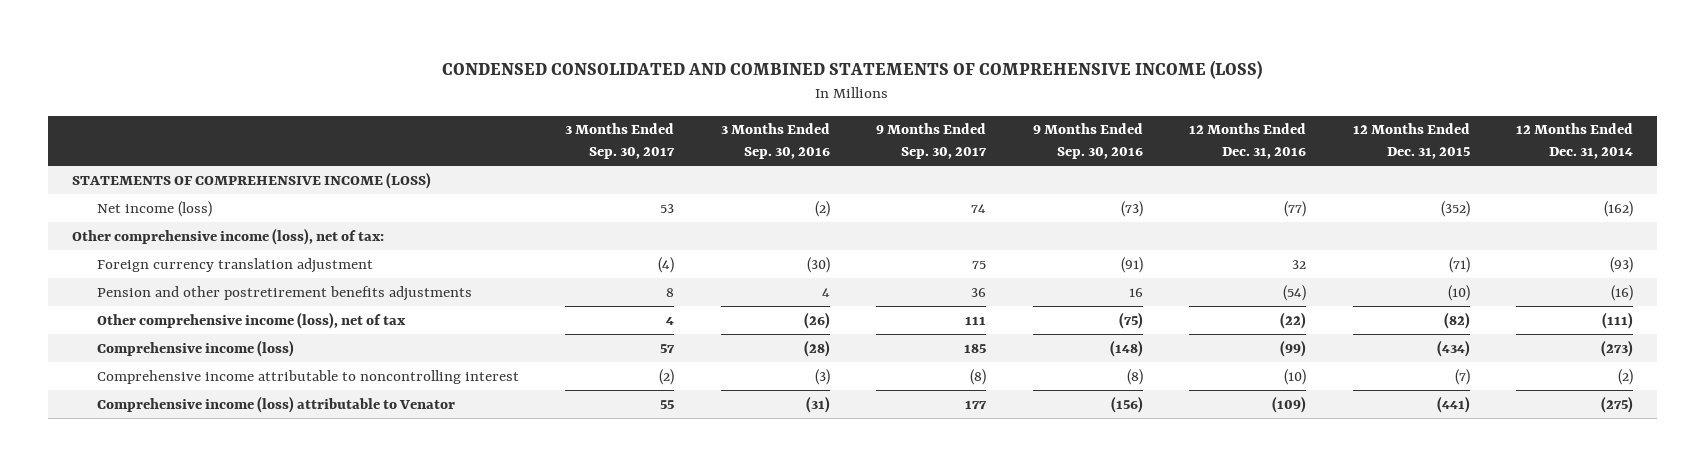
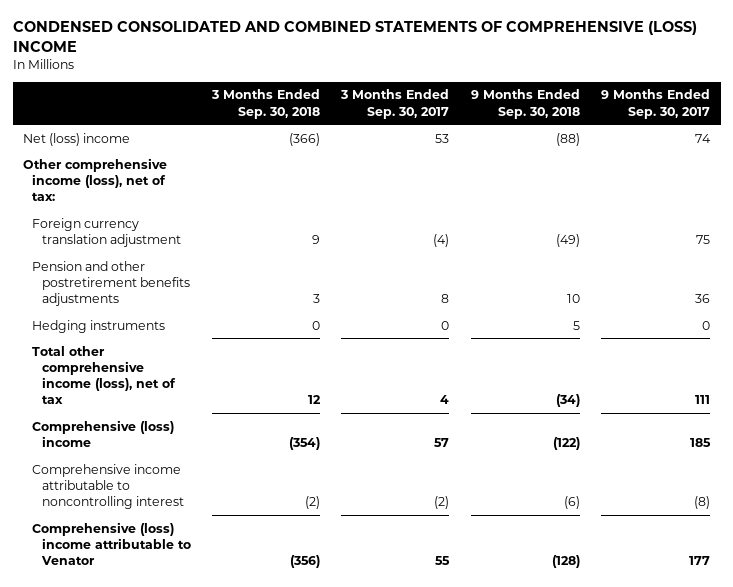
- CONDENSED CONSOLIDATED AND COMBINED STATEMENTS OF COMPREHENSIVE INCOME (LOSS)
+ CONDENSED CONSOLIDATED AND COMBINED STATEMENTS OF COMPREHENSIVE (LOSS) INCOME
- | 3 Months Ended Sep. 30, 2017 | 3 Months Ended Sep. 30, 2016 | 9 Months Ended Sep. 30, 2017 | 9 Months Ended Sep. 30, 2016 | 12 Months Ended Dec. 31, 2016 | 12 Months Ended Dec. 31, 2015 | 12 Months Ended Dec. 31, 2014
+ | 3 Months Ended Sep. 30, 2018 | 3 Months Ended Sep. 30, 2017 | 9 Months Ended Sep. 30, 2018 | 9 Months Ended Sep. 30, 2017
- STATEMENTS OF COMPREHENSIVE INCOME (LOSS)
- Net income (loss) | 53 | (2) | 74 | (73) | (77) | (352) | (162)
+ Net (loss) income | (366) | 53 | (88) | 74
- Other comprehensive income (loss), net of tax | 4 | (26) | 111 | (75) | (22) | (82) | (111)
- Comprehensive income (loss) | 57 | (28) | 185 | (148) | (99) | (434) | (273)
+ Hedging instruments | 0 | 0 | 5 | 0
+ Total other comprehensive income (loss), net of tax | 12 | 4 | (34) | 111
+ Comprehensive (loss) income | (354) | 57 | (122) | 185
- Comprehensive income (loss) attributable to Venator | 55 | (31) | 177 | (156) | (109) | (441) | (275)
+ Comprehensive (loss) income attributable to Venator | (356) | 55 | (128) | 177

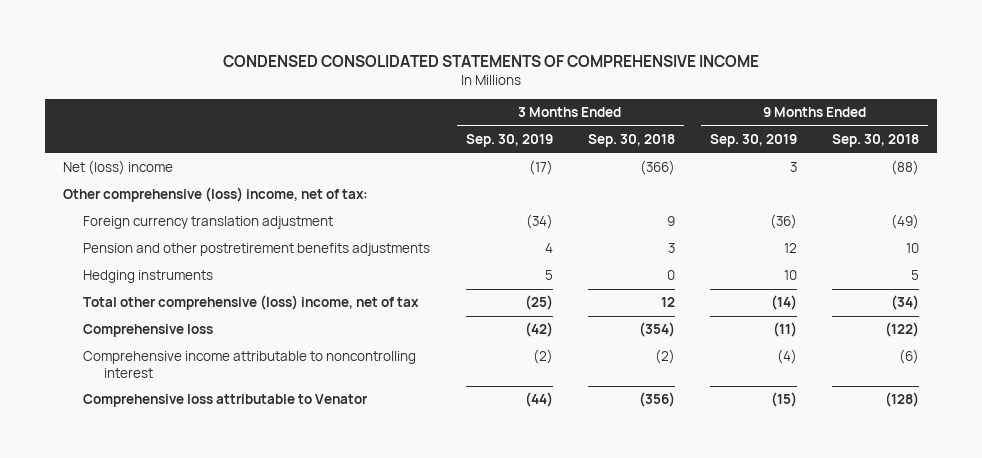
- CONDENSED CONSOLIDATED AND COMBINED STATEMENTS OF COMPREHENSIVE (LOSS) INCOME
+ CONDENSED CONSOLIDATED STATEMENTS OF COMPREHENSIVE INCOME
- | 3 Months Ended Sep. 30, 2018 | 3 Months Ended Sep. 30, 2017 | 9 Months Ended Sep. 30, 2018 | 9 Months Ended Sep. 30, 2017
+ | 3 Months Ended Sep. 30, 2019 | 3 Months Ended Sep. 30, 2018 | 9 Months Ended Sep. 30, 2019 | 9 Months Ended Sep. 30, 2018
- Other comprehensive income (loss), net of tax:
+ Other comprehensive (loss) income, net of tax:
- Total other comprehensive income (loss), net of tax | 12 | 4 | (34) | 111
- Comprehensive (loss) income | (354) | 57 | (122) | 185
+ Total other comprehensive (loss) income, net of tax | (25) | 12 | (14) | (34)
+ Comprehensive loss | (42) | (354) | (11) | (122)
- Comprehensive (loss) income attributable to Venator | (356) | 55 | (128) | 177
+ Comprehensive loss attributable to Venator | (44) | (356) | (15) | (128)

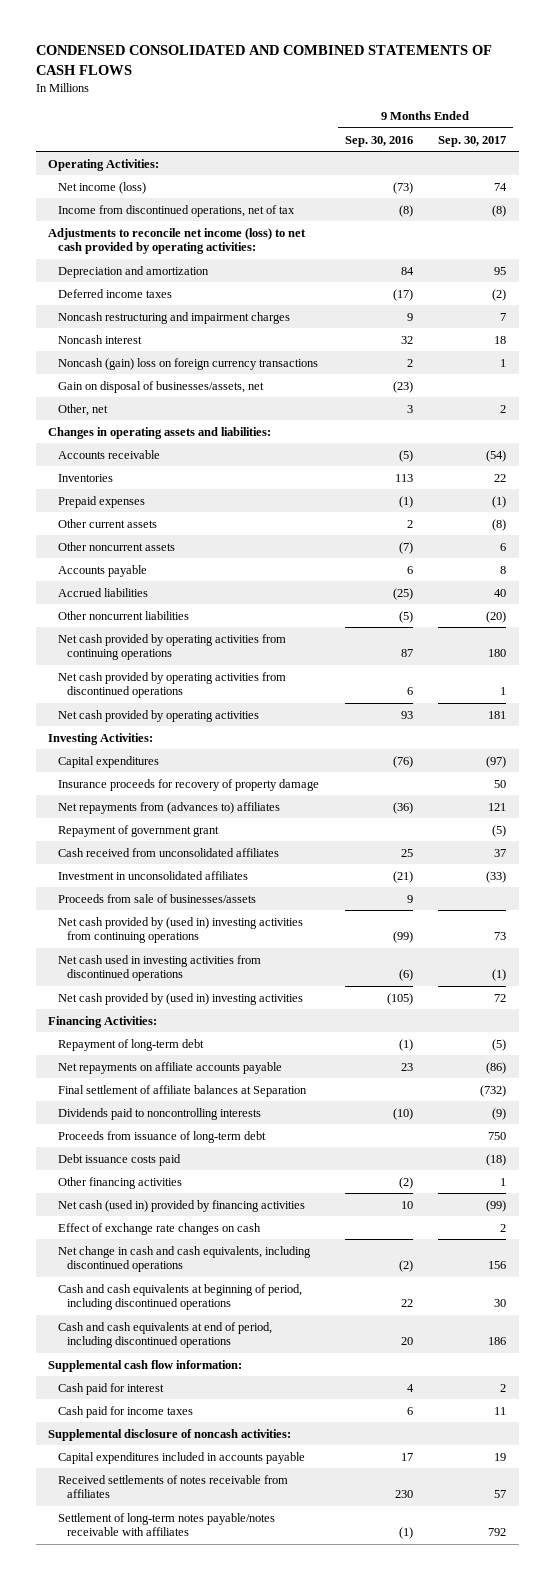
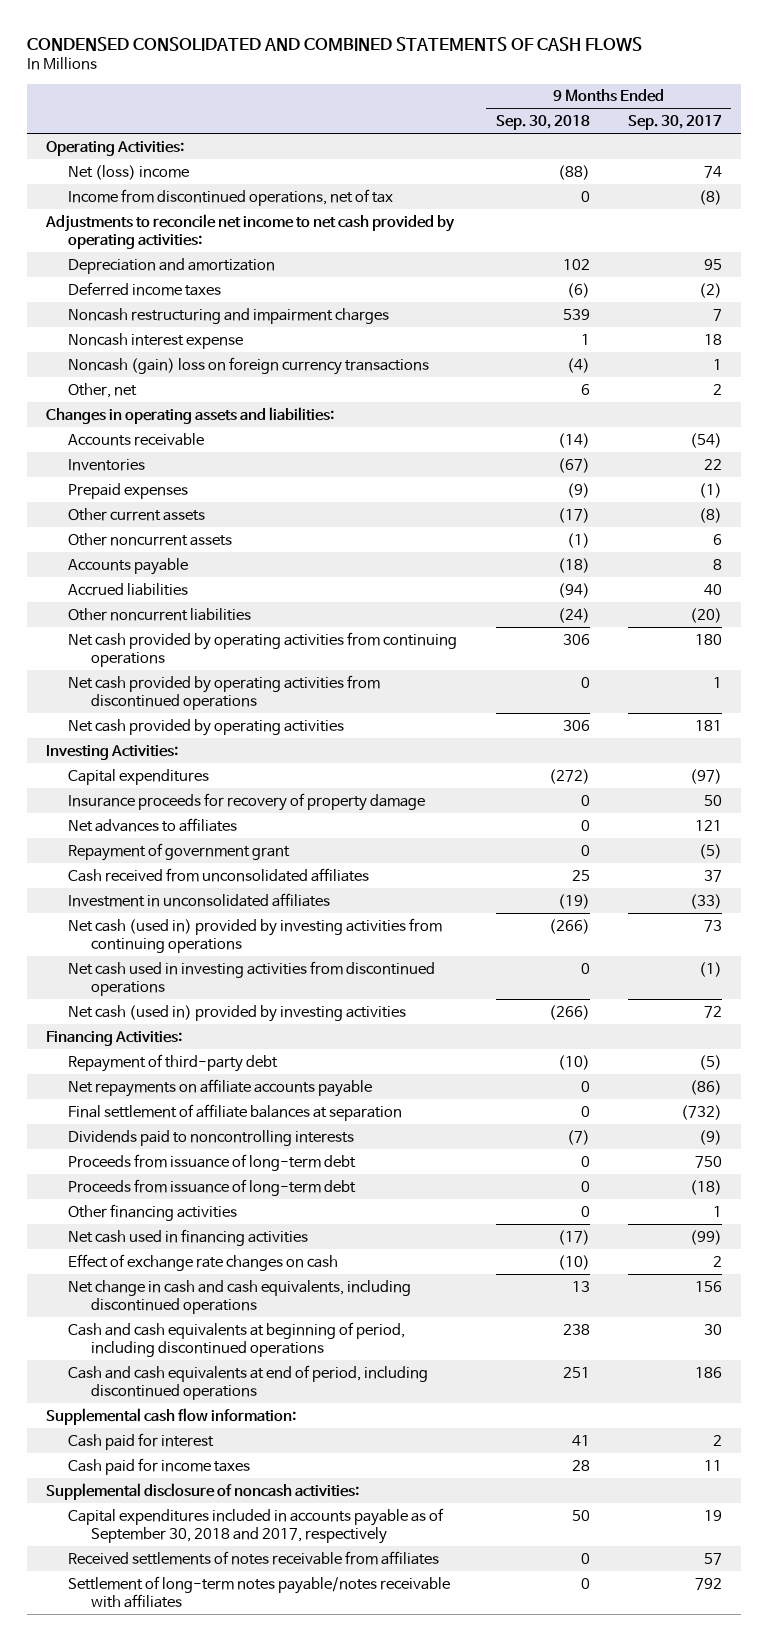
- | 9 Months Ended Sep. 30, 2016 | 9 Months Ended Sep. 30, 2017
+ | 9 Months Ended Sep. 30, 2018 | 9 Months Ended Sep. 30, 2017
- Net income (loss) | (73) | 74
+ Net (loss) income | (88) | 74
- Adjustments to reconcile net income (loss) to net cash provided by operating activities:
+ Adjustments to reconcile net income to net cash provided by operating activities:
- Noncash interest | 32 | 18
+ Noncash interest expense | 1 | 18
- Gain on disposal of businesses/assets, net | (23) |
- Net repayments from (advances to) affiliates | (36) | 121
+ Net advances to affiliates | 0 | 121
- Proceeds from sale of businesses/assets | 9 |
- Net cash provided by (used in) investing activities from continuing operations | (99) | 73
+ Net cash (used in) provided by investing activities from continuing operations | (266) | 73
- Net cash provided by (used in) investing activities | (105) | 72
+ Net cash (used in) provided by investing activities | (266) | 72
- Repayment of long-term debt | (1) | (5)
+ Repayment of third-party debt | (10) | (5)
- Final settlement of affiliate balances at Separation | | (732)
+ Final settlement of affiliate balances at separation | 0 | (732)
- Debt issuance costs paid | | (18)
+ Proceeds from issuance of long-term debt | 0 | (18)
- Net cash (used in) provided by financing activities | 10 | (99)
+ Net cash used in financing activities | (17) | (99)
- Capital expenditures included in accounts payable | 17 | 19
+ Capital expenditures included in accounts payable as of September 30, 2018 and 2017, respectively | 50 | 19

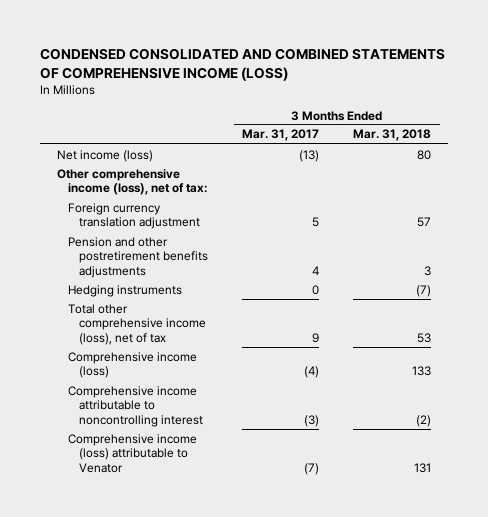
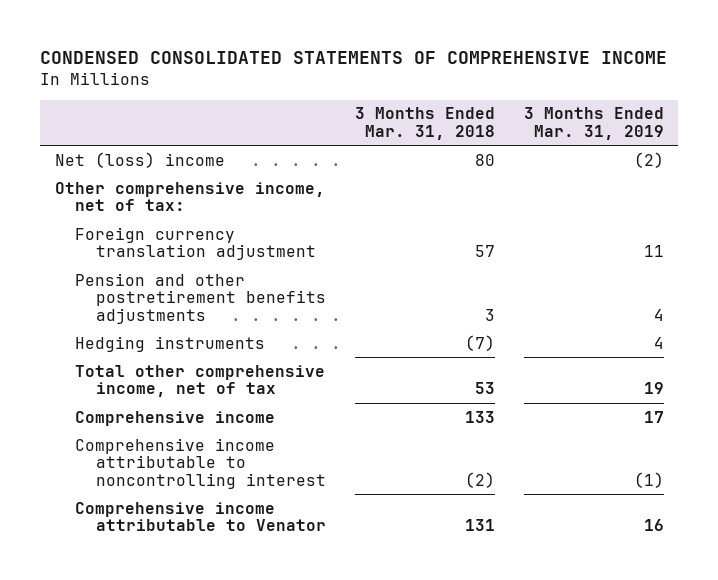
- CONDENSED CONSOLIDATED AND COMBINED STATEMENTS OF COMPREHENSIVE INCOME (LOSS)
+ CONDENSED CONSOLIDATED STATEMENTS OF COMPREHENSIVE INCOME
- | 3 Months Ended Mar. 31, 2017 | 3 Months Ended Mar. 31, 2018
+ | 3 Months Ended Mar. 31, 2018 | 3 Months Ended Mar. 31, 2019
- Net income (loss) | (13) | 80
- Other comprehensive income (loss), net of tax:
+ Net (loss) income | 80 | (2)
+ Other comprehensive income, net of tax:
- Total other comprehensive income (loss), net of tax | 9 | 53
- Comprehensive income (loss) | (4) | 133
+ Total other comprehensive income, net of tax | 53 | 19
+ Comprehensive income | 133 | 17
- Comprehensive income (loss) attributable to Venator | (7) | 131
+ Comprehensive income attributable to Venator | 131 | 16

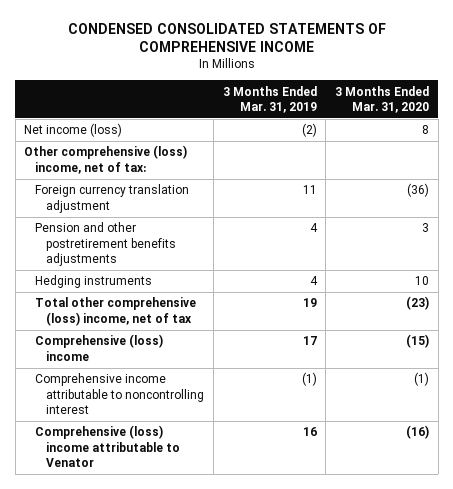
- | 3 Months Ended Mar. 31, 2018 | 3 Months Ended Mar. 31, 2019
+ | 3 Months Ended Mar. 31, 2019 | 3 Months Ended Mar. 31, 2020
- Net (loss) income | 80 | (2)
- Other comprehensive income, net of tax:
+ Net income (loss) | (2) | 8
+ Other comprehensive (loss) income, net of tax:
- Total other comprehensive income, net of tax | 53 | 19
- Comprehensive income | 133 | 17
+ Total other comprehensive (loss) income, net of tax | 19 | (23)
+ Comprehensive (loss) income | 17 | (15)
- Comprehensive income attributable to Venator | 131 | 16
+ Comprehensive (loss) income attributable to Venator | 16 | (16)

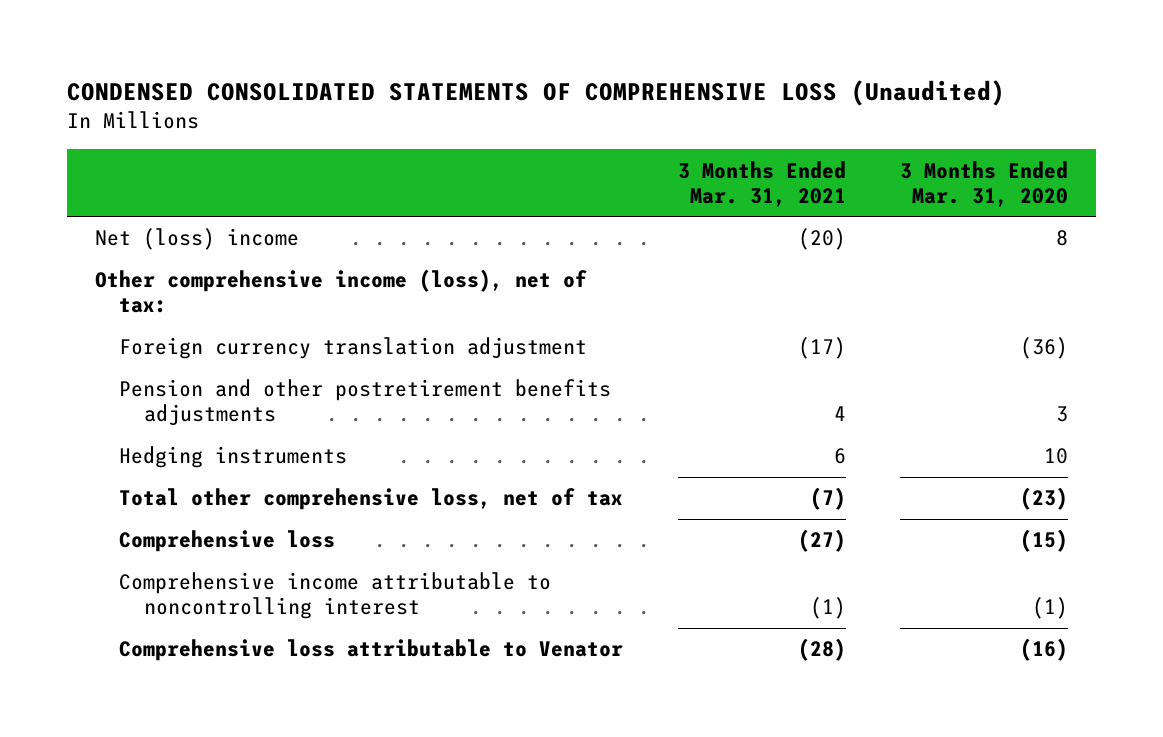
- CONDENSED CONSOLIDATED STATEMENTS OF COMPREHENSIVE INCOME
+ CONDENSED CONSOLIDATED STATEMENTS OF COMPREHENSIVE LOSS (Unaudited)
- | 3 Months Ended Mar. 31, 2019 | 3 Months Ended Mar. 31, 2020
+ | 3 Months Ended Mar. 31, 2021 | 3 Months Ended Mar. 31, 2020
- Net income (loss) | (2) | 8
- Other comprehensive (loss) income, net of tax:
+ Net (loss) income | (20) | 8
+ Other comprehensive income (loss), net of tax:
- Total other comprehensive (loss) income, net of tax | 19 | (23)
- Comprehensive (loss) income | 17 | (15)
+ Total other comprehensive loss, net of tax | (7) | (23)
+ Comprehensive loss | (27) | (15)
- Comprehensive (loss) income attributable to Venator | 16 | (16)
+ Comprehensive loss attributable to Venator | (28) | (16)

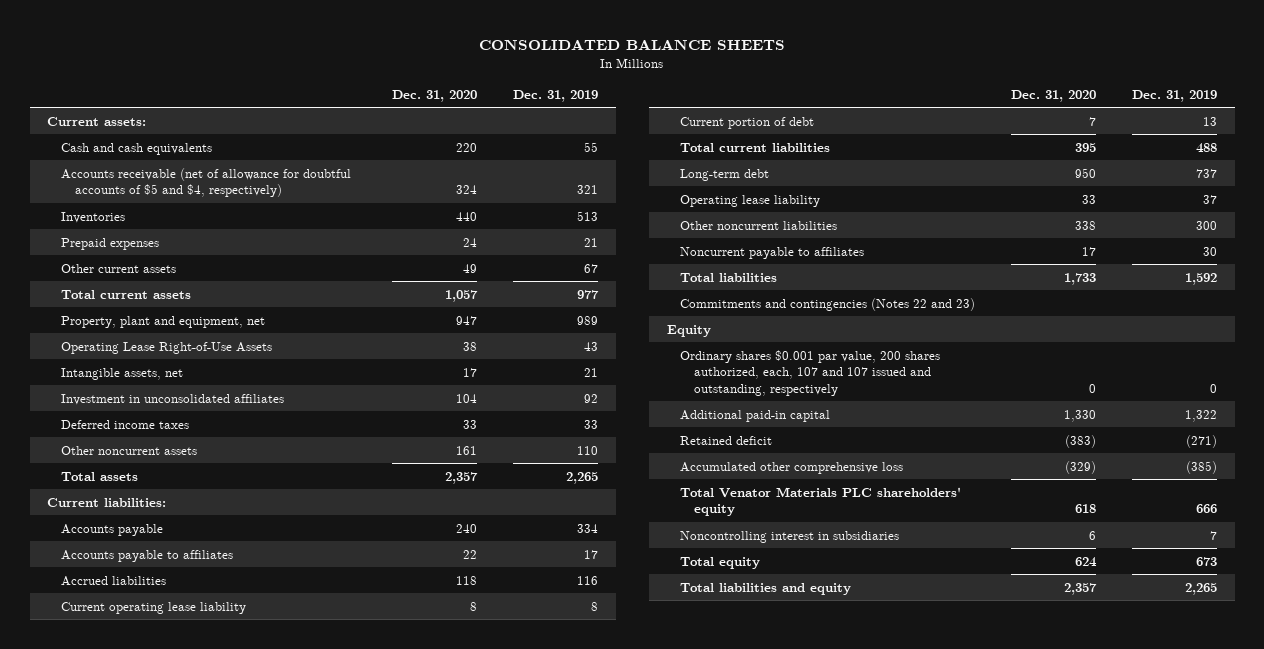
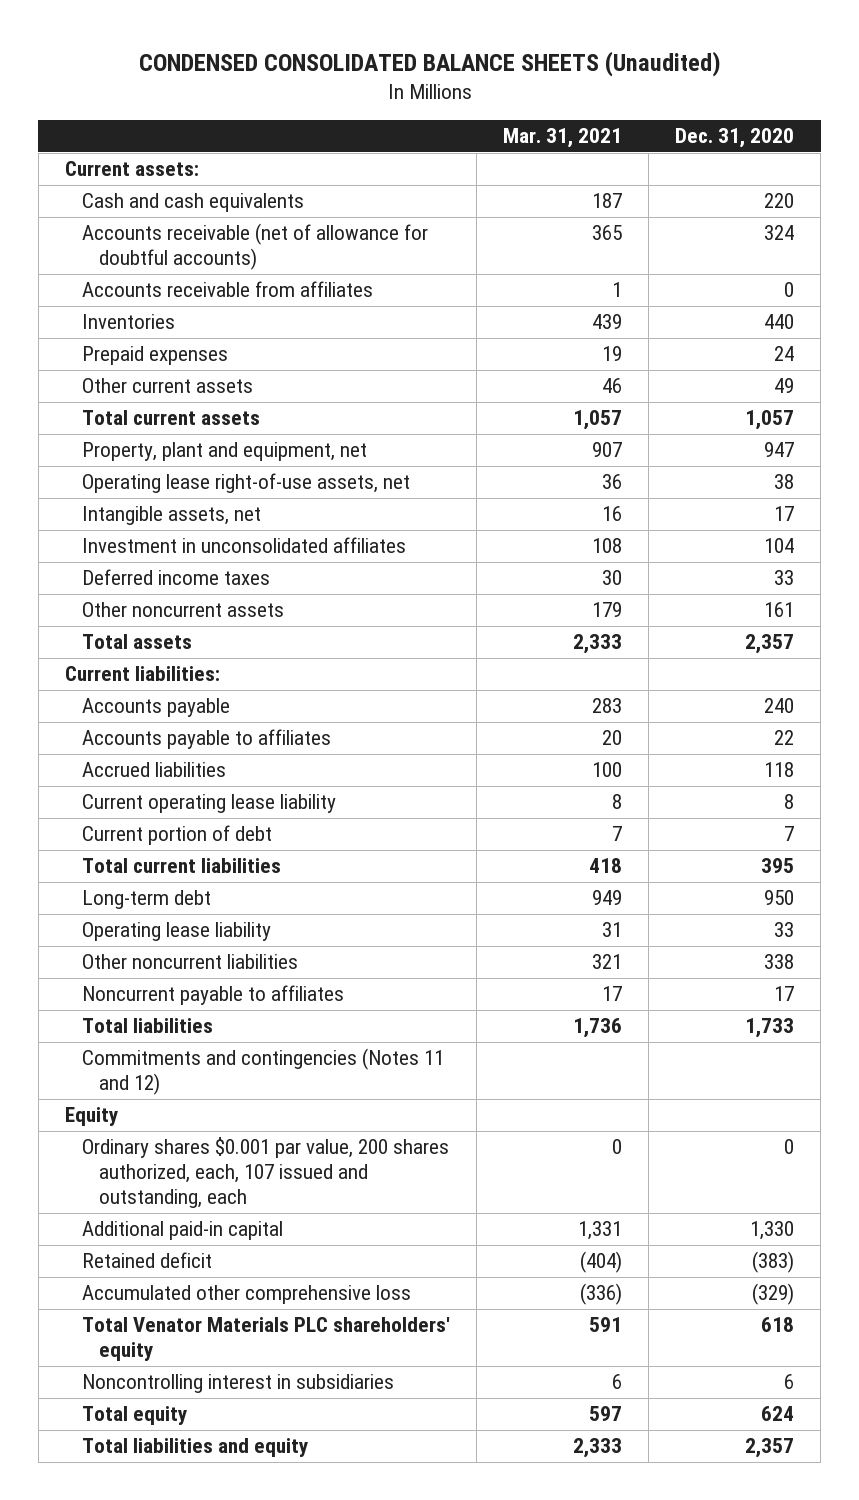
- CONSOLIDATED BALANCE SHEETS
+ CONDENSED CONSOLIDATED BALANCE SHEETS (Unaudited)
- | Dec. 31, 2020 | Dec. 31, 2019
+ | Mar. 31, 2021 | Dec. 31, 2020
- Accounts receivable (net of allowance for doubtful accounts of $5 and $4, respectively) | 324 | 321
+ Accounts receivable (net of allowance for doubtful accounts) | 365 | 324
+ Accounts receivable from affiliates | 1 | 0
- Operating Lease Right-of-Use Assets | 38 | 43
+ Operating lease right-of-use assets, net | 36 | 38
- Commitments and contingencies (Notes 22 and 23)
+ Commitments and contingencies (Notes 11 and 12)
- Ordinary shares $0.001 par value, 200 shares authorized, each, 107 and 107 issued and outstanding, respectively | 0 | 0
+ Ordinary shares $0.001 par value, 200 shares authorized, each, 107 issued and outstanding, each | 0 | 0

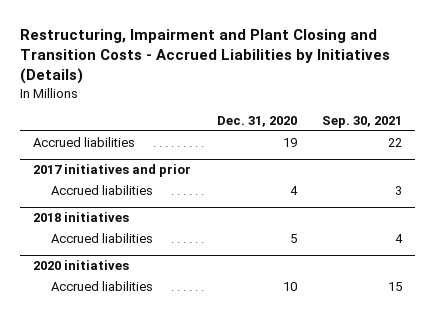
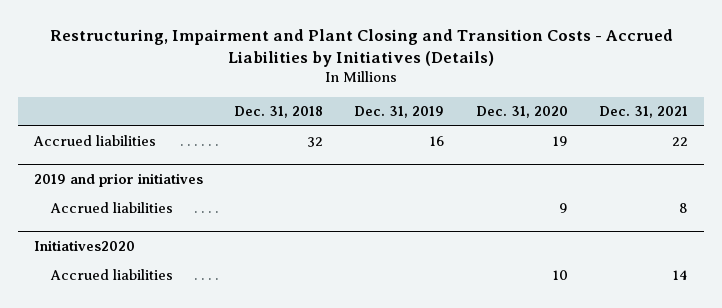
- | Dec. 31, 2020 | Sep. 30, 2021
+ | Dec. 31, 2018 | Dec. 31, 2019 | Dec. 31, 2020 | Dec. 31, 2021
- 2017 initiatives and prior
- Accrued liabilities | 4 | 3
- 2018 initiatives
- Accrued liabilities | 5 | 4
- 2020 initiatives
+ 2019 and prior initiatives
+ Accrued liabilities | | | 9 | 8
+ Initiatives2020

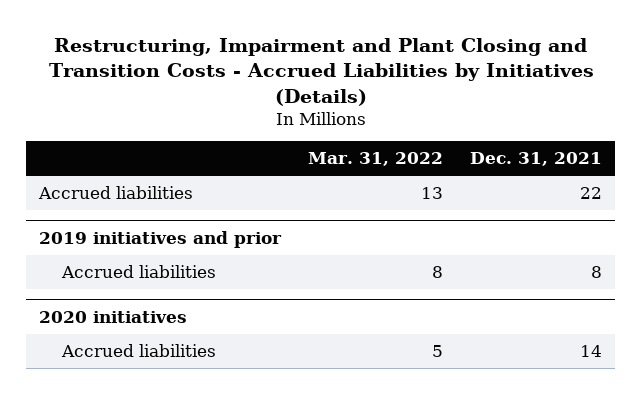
- | Dec. 31, 2018 | Dec. 31, 2019 | Dec. 31, 2020 | Dec. 31, 2021
+ | Mar. 31, 2022 | Dec. 31, 2021
- 2019 and prior initiatives
+ 2019 initiatives and prior
- Initiatives2020
+ 2020 initiatives

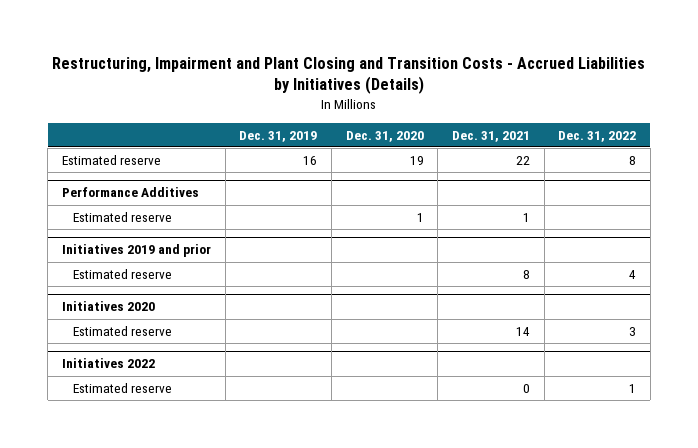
- | Mar. 31, 2022 | Dec. 31, 2021
+ | Dec. 31, 2019 | Dec. 31, 2020 | Dec. 31, 2021 | Dec. 31, 2022
- Accrued liabilities | 13 | 22
- 2019 initiatives and prior
- Accrued liabilities | 8 | 8
- 2020 initiatives
- Accrued liabilities | 5 | 14
+ Estimated reserve | 16 | 19 | 22 | 8
+ Performance Additives
+ Estimated reserve | | 1 | 1 |
+ Initiatives 2019 and prior
+ Estimated reserve | | | 8 | 4
+ Initiatives 2020
+ Estimated reserve | | | 14 | 3
+ Initiatives 2022
+ Estimated reserve | | | 0 | 1

